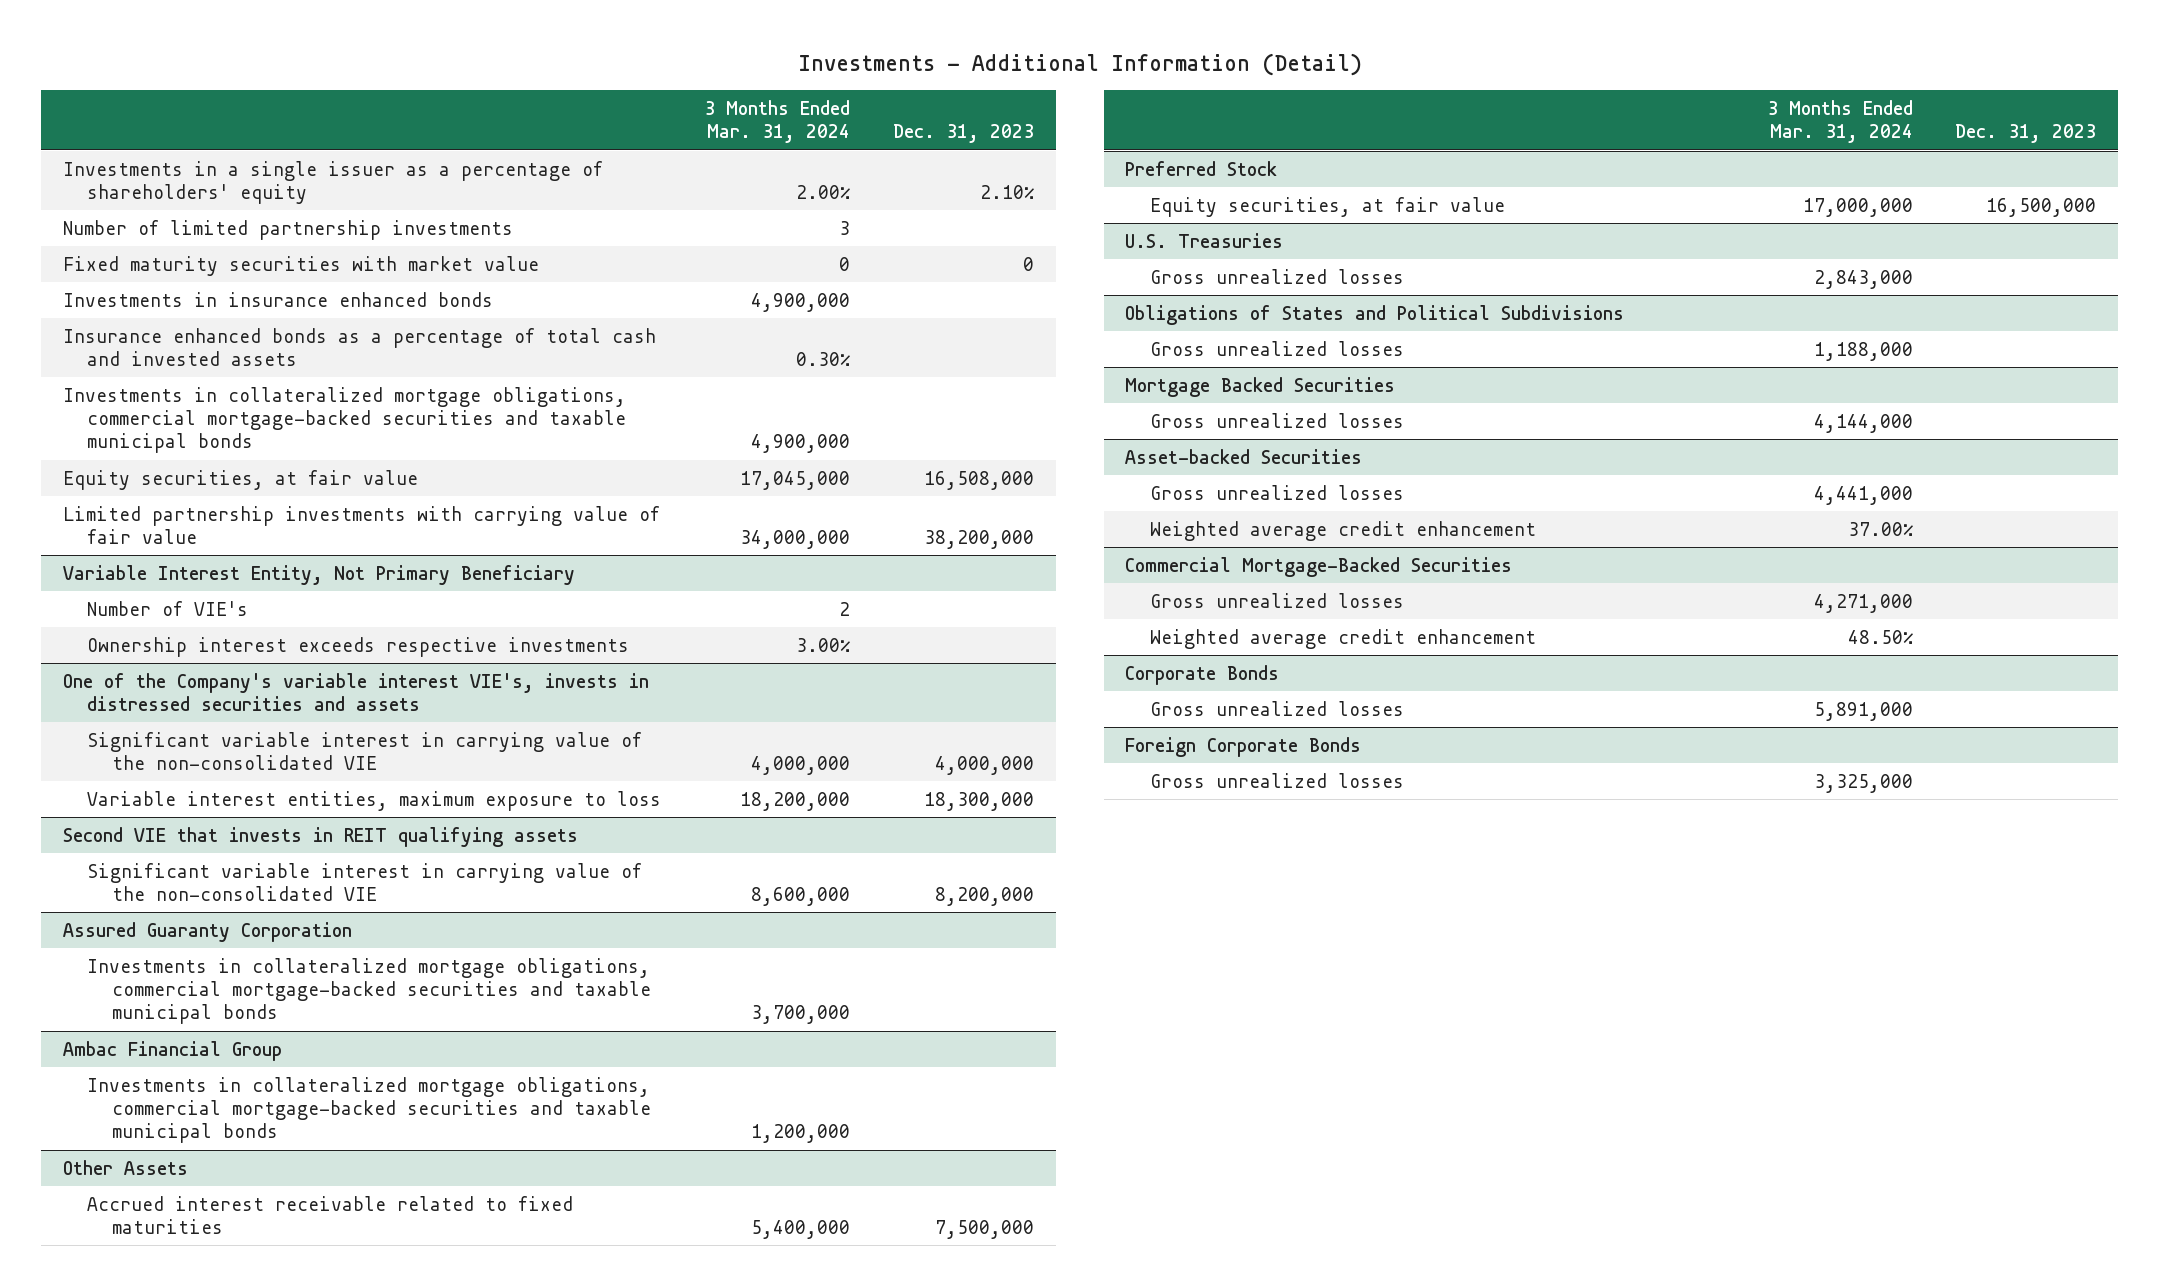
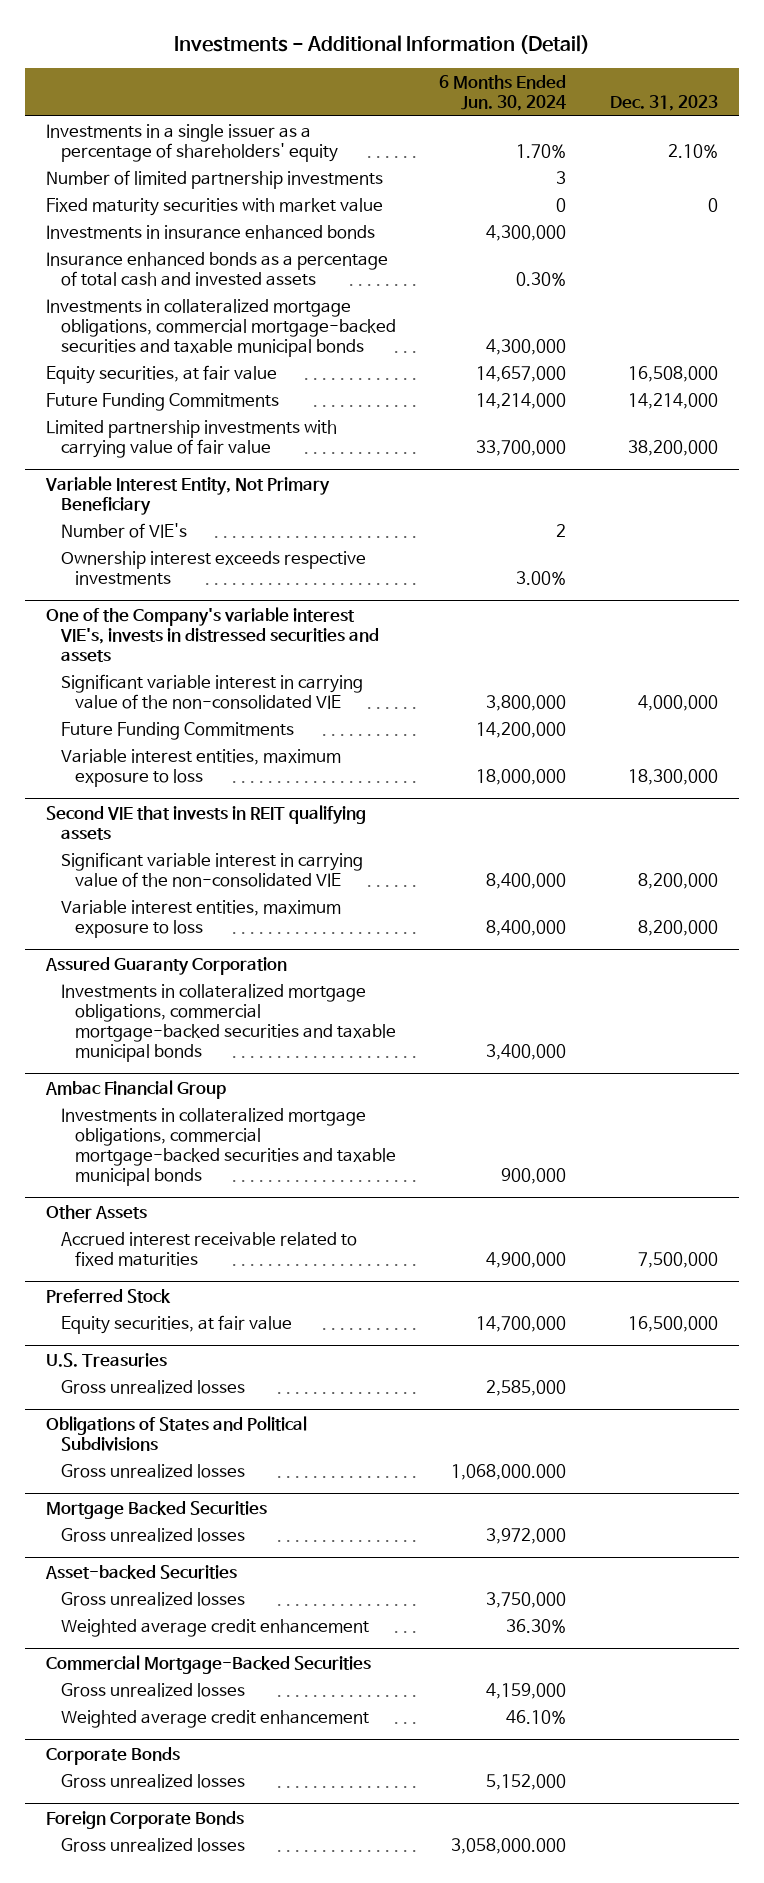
- | 3 Months Ended Mar. 31, 2024 | Dec. 31, 2023
+ | 6 Months Ended Jun. 30, 2024 | Dec. 31, 2023
+ Future Funding Commitments | 14,214,000 | 14,214,000
@ One of the Company's variable interest VIE's, invests in distressed securities and assets
+ Future Funding Commitments | 14,200,000 |
@ Second VIE that invests in REIT qualifying assets
+ Variable interest entities, maximum exposure to loss | 8,400,000 | 8,200,000

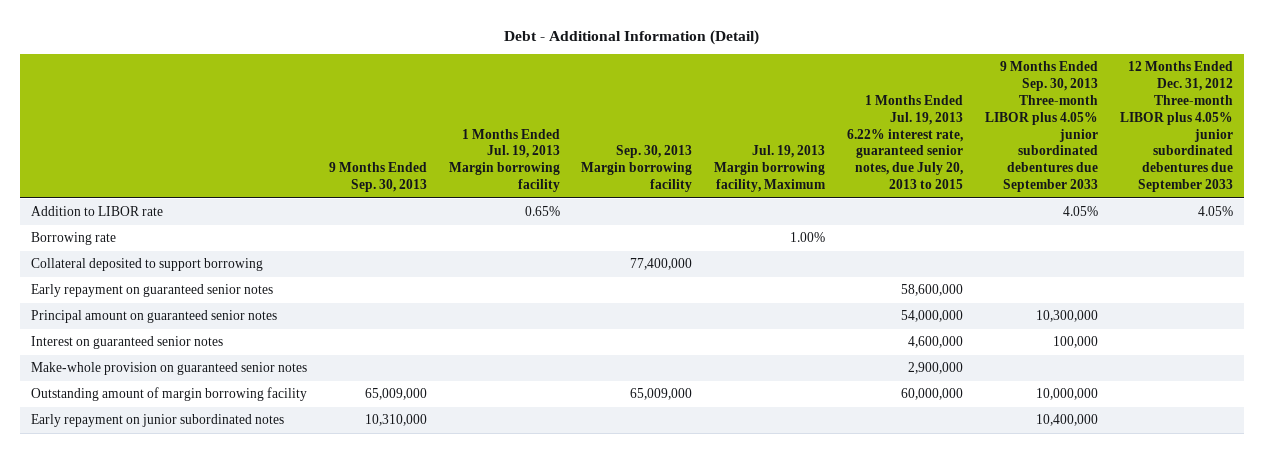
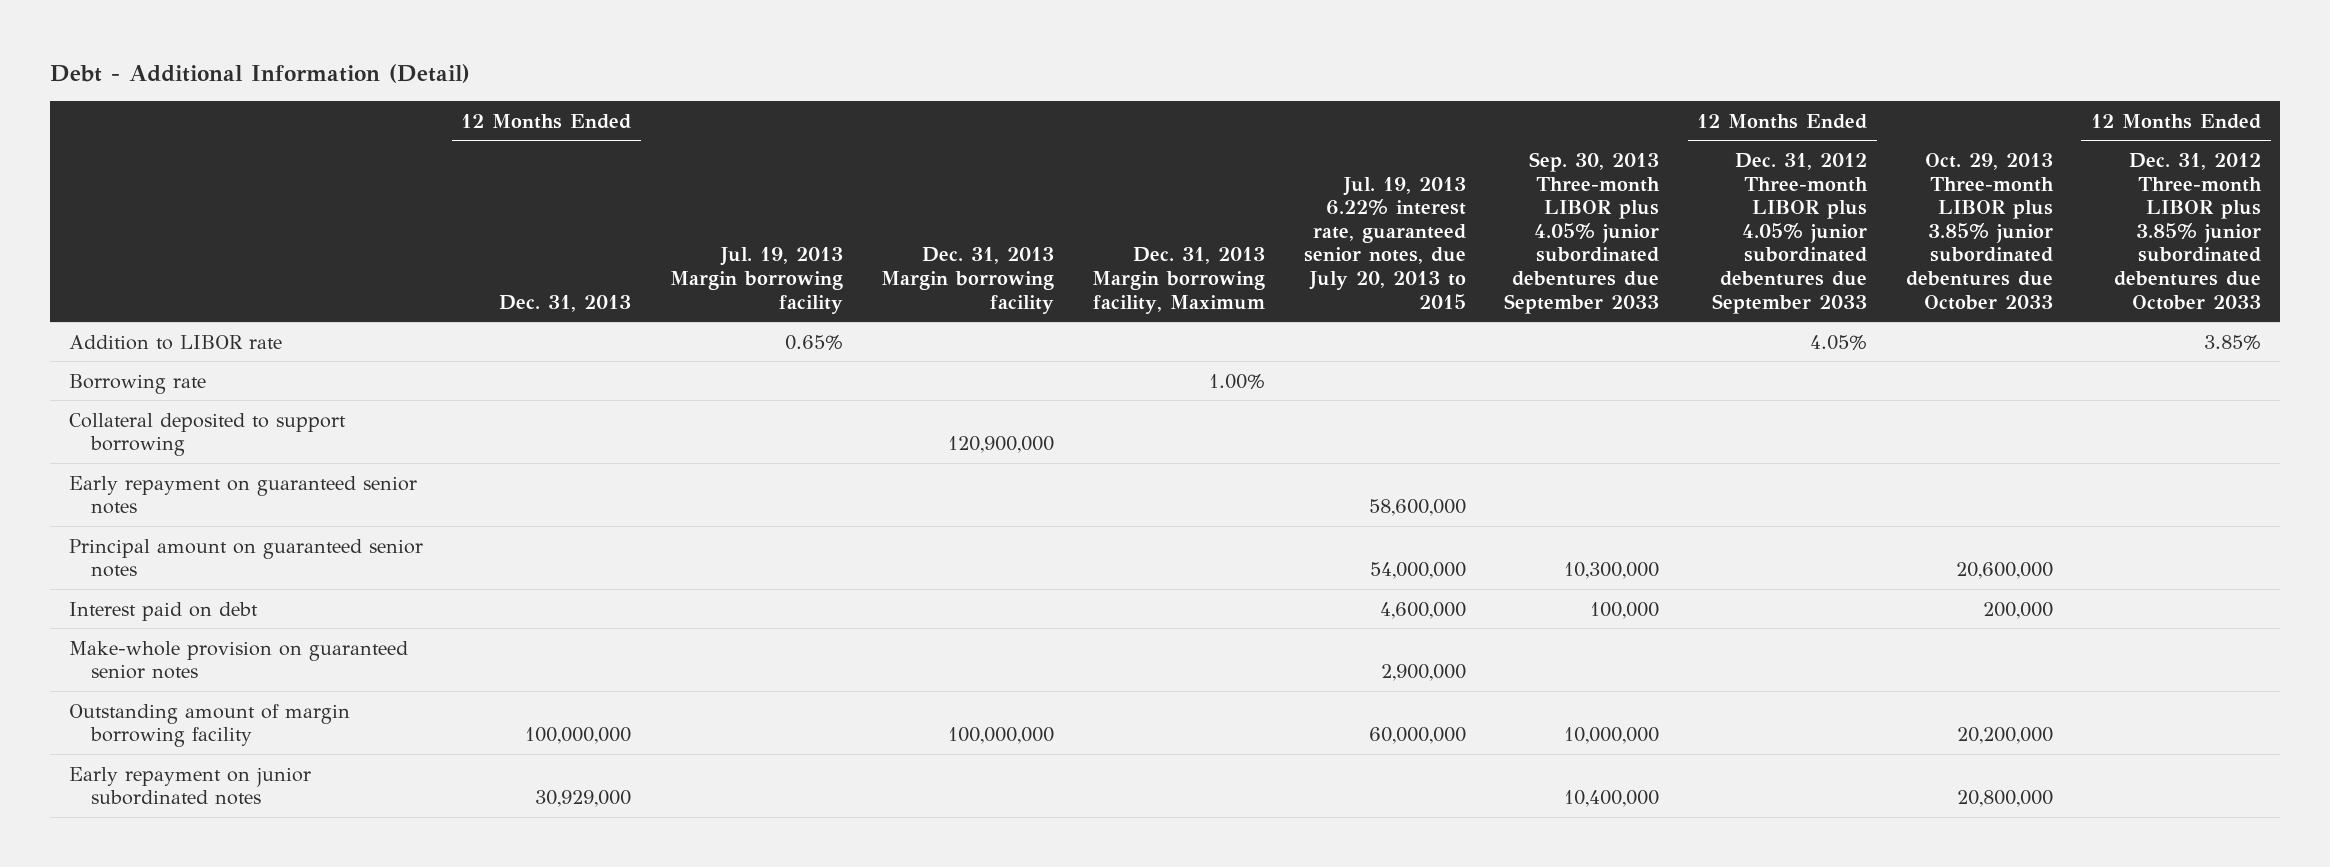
- | 9 Months Ended Sep. 30, 2013 | 1 Months Ended Jul. 19, 2013 Margin borrowing facility | Sep. 30, 2013 Margin borrowing facility | Jul. 19, 2013 Margin borrowing facility, Maximum | 1 Months Ended Jul. 19, 2013 6.22% interest rate, guaranteed senior notes, due July 20, 2013 to 2015 | 9 Months Ended Sep. 30, 2013 Three-month LIBOR plus 4.05% junior subordinated debentures due September 2033 | 12 Months Ended Dec. 31, 2012 Three-month LIBOR plus 4.05% junior subordinated debentures due September 2033
+ | 12 Months Ended Dec. 31, 2013 | Jul. 19, 2013 Margin borrowing facility | Dec. 31, 2013 Margin borrowing facility | Dec. 31, 2013 Margin borrowing facility, Maximum | Jul. 19, 2013 6.22% interest rate, guaranteed senior notes, due July 20, 2013 to 2015 | Sep. 30, 2013 Three-month LIBOR plus 4.05% junior subordinated debentures due September 2033 | 12 Months Ended Dec. 31, 2012 Three-month LIBOR plus 4.05% junior subordinated debentures due September 2033 | Oct. 29, 2013 Three-month LIBOR plus 3.85% junior subordinated debentures due October 2033 | 12 Months Ended Dec. 31, 2012 Three-month LIBOR plus 3.85% junior subordinated debentures due October 2033
- Interest on guaranteed senior notes | | | | | 4,600,000 | 100,000 |
+ Interest paid on debt | | | | | 4,600,000 | 100,000 | | 200,000 |

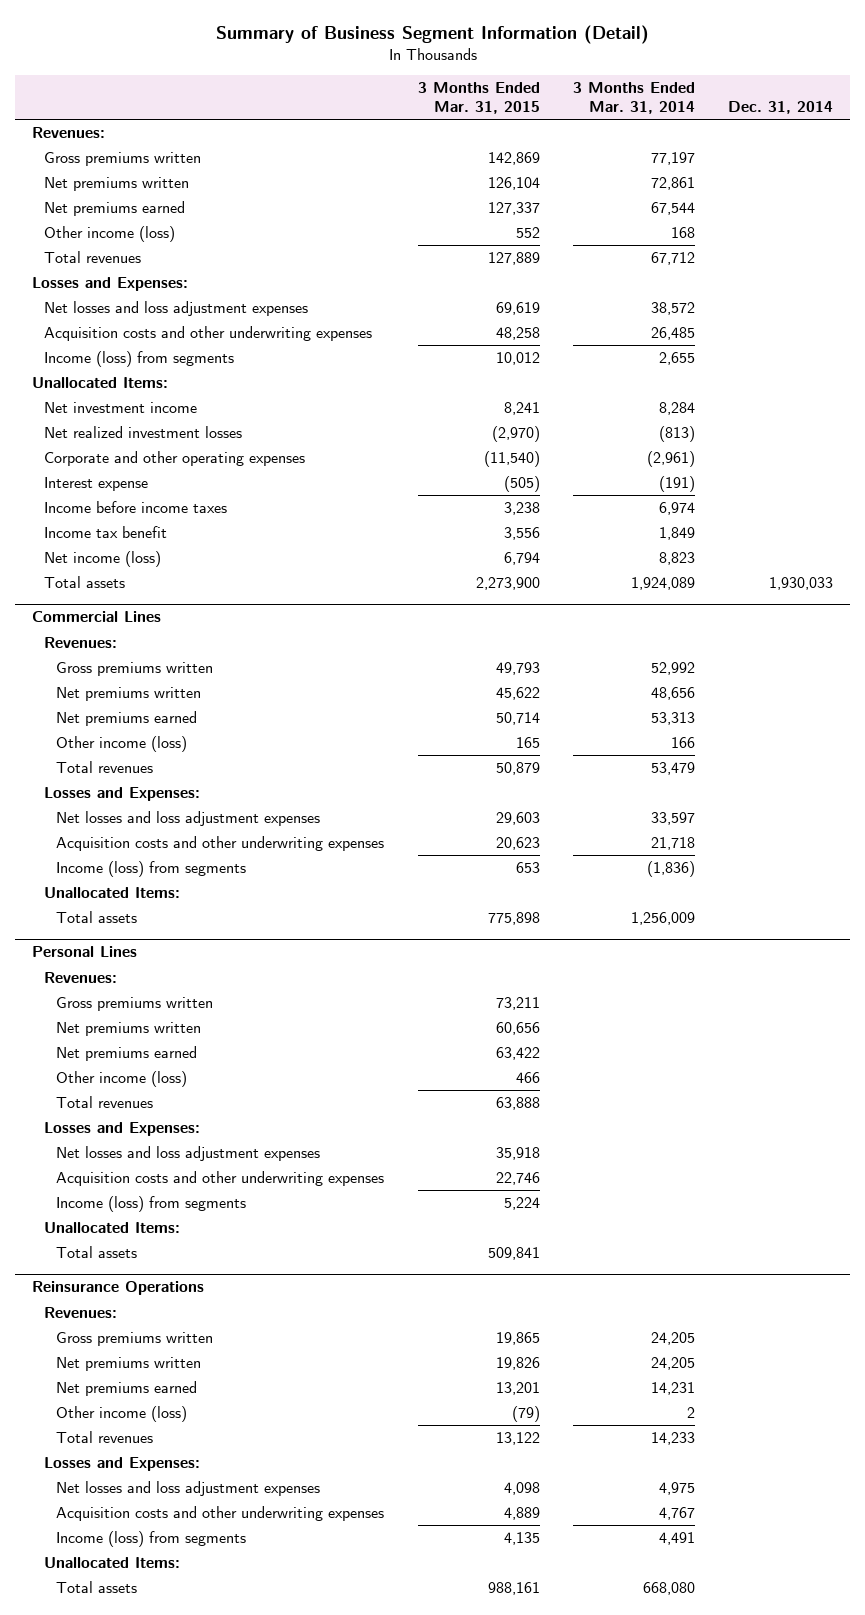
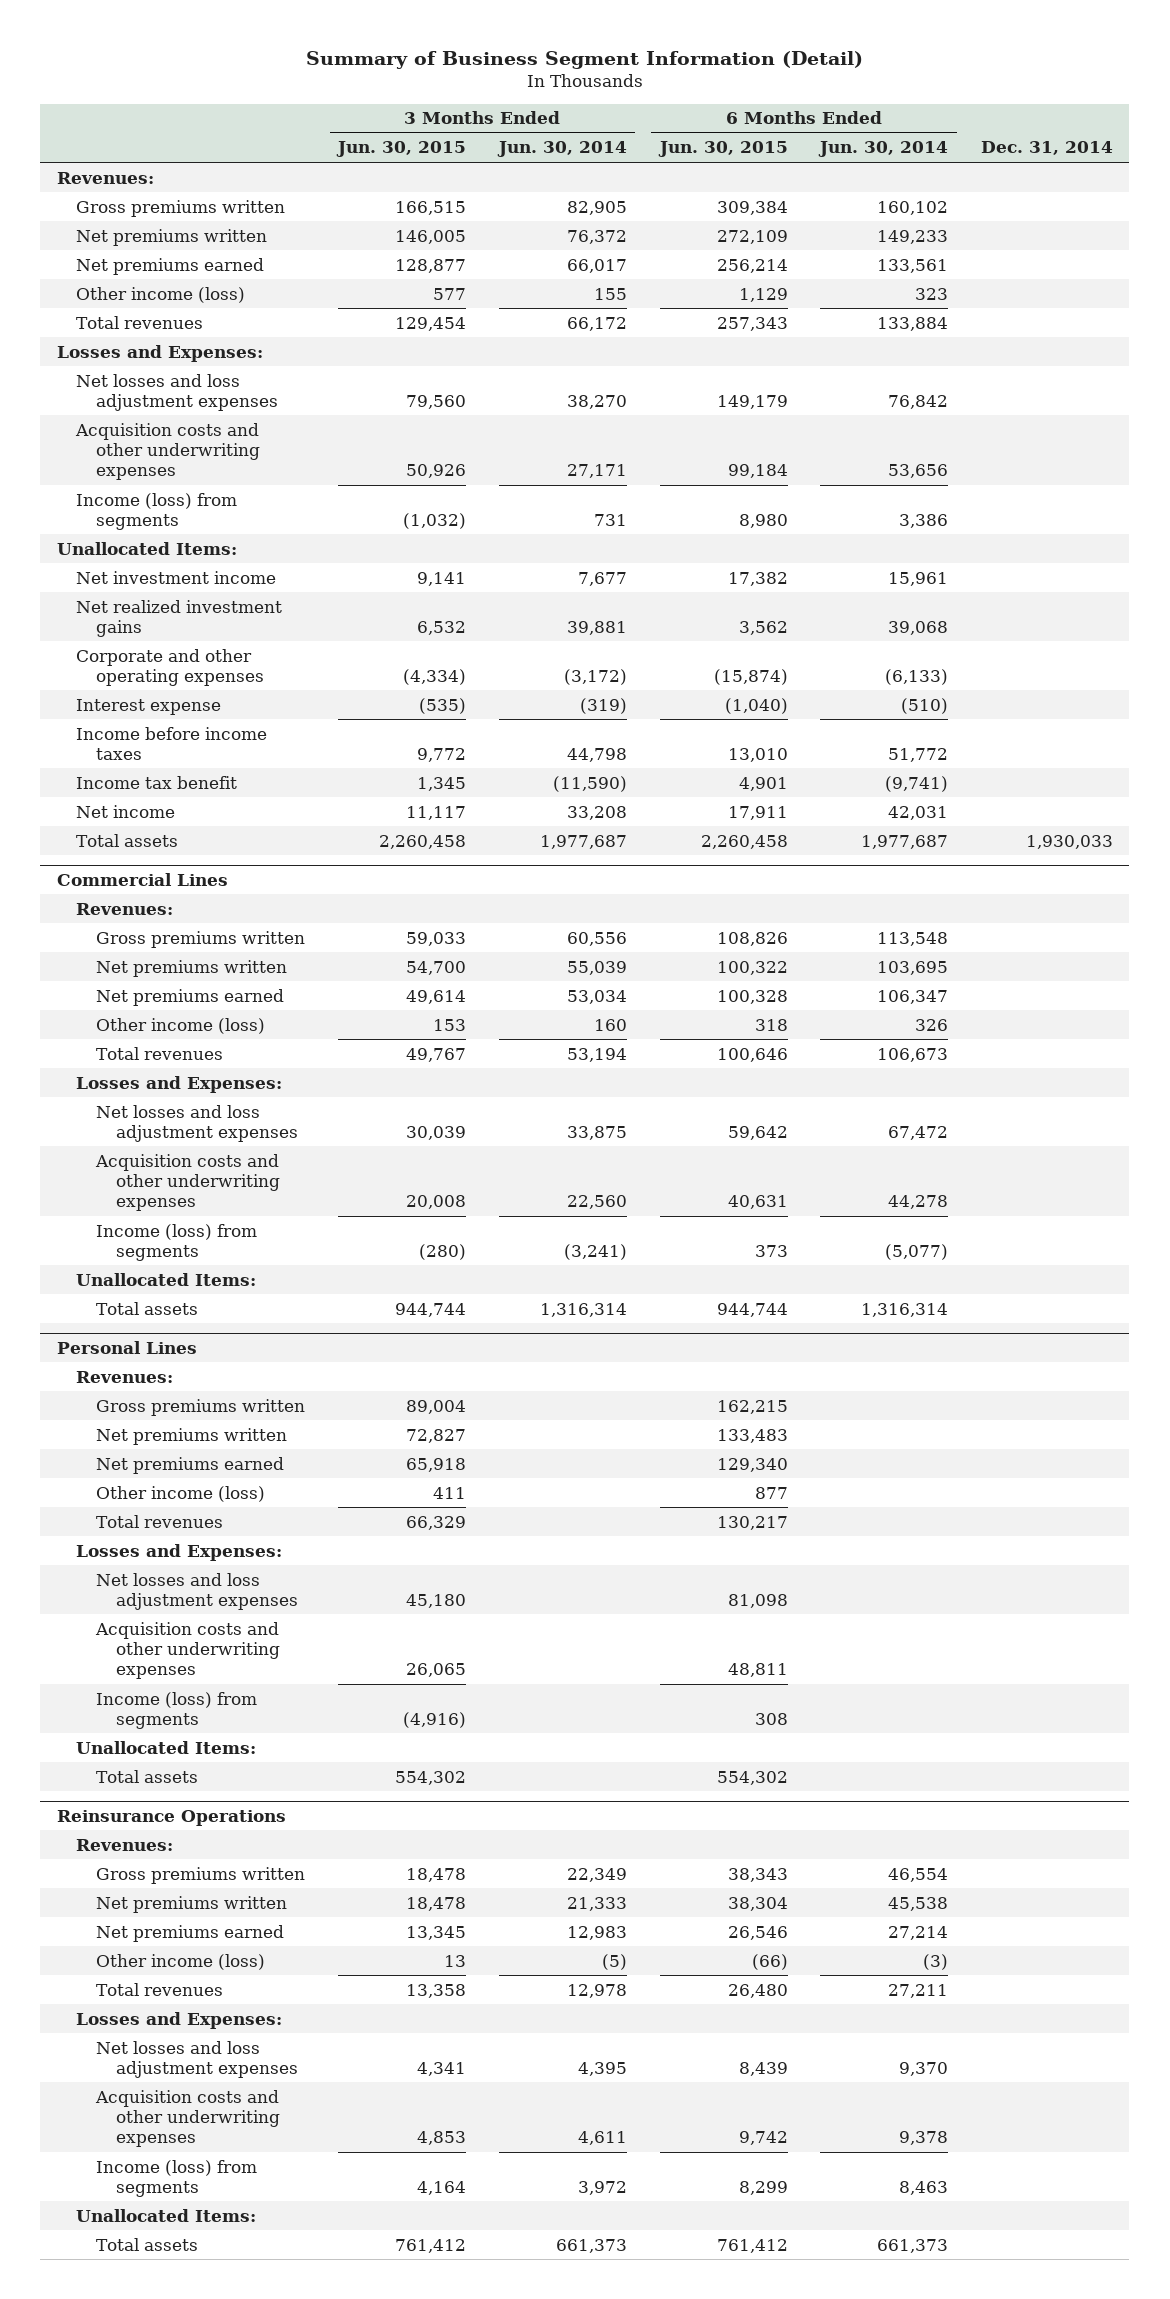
- | 3 Months Ended Mar. 31, 2015 | 3 Months Ended Mar. 31, 2014 | Dec. 31, 2014
+ | 3 Months Ended Jun. 30, 2015 | 3 Months Ended Jun. 30, 2014 | 6 Months Ended Jun. 30, 2015 | 6 Months Ended Jun. 30, 2014 | Dec. 31, 2014
- Net realized investment losses | (2,970) | (813) |
+ Net realized investment gains | 6,532 | 39,881 | 3,562 | 39,068 |
- Net income (loss) | 6,794 | 8,823 |
+ Net income | 11,117 | 33,208 | 17,911 | 42,031 |

